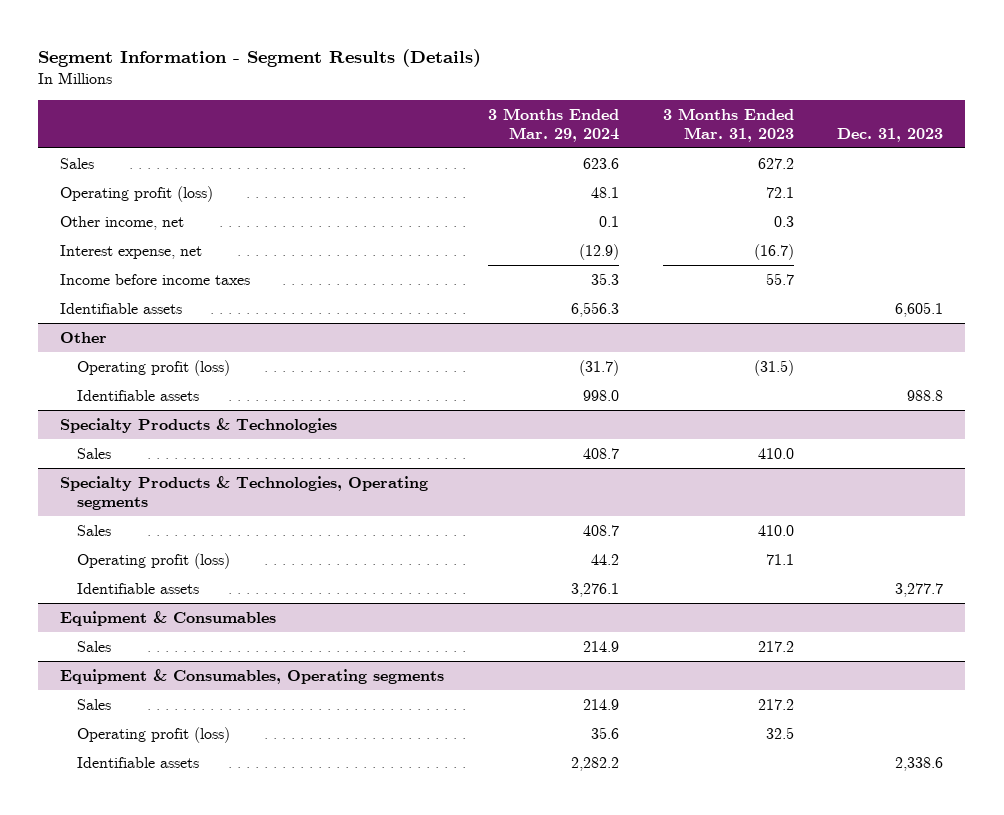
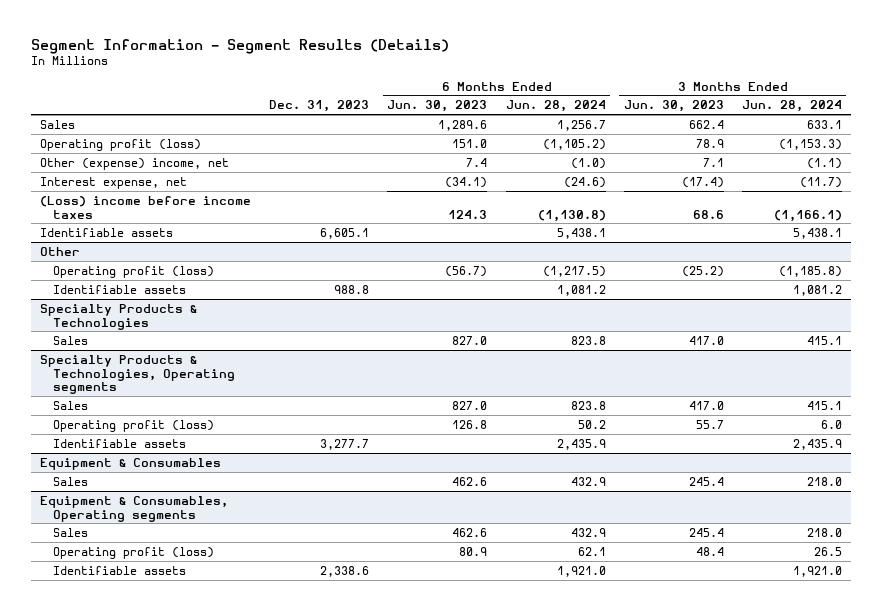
- | 3 Months Ended Mar. 29, 2024 | 3 Months Ended Mar. 31, 2023 | Dec. 31, 2023
+ | Dec. 31, 2023 | 6 Months Ended Jun. 30, 2023 | 6 Months Ended Jun. 28, 2024 | 3 Months Ended Jun. 30, 2023 | 3 Months Ended Jun. 28, 2024
- Other income, net | 0.1 | 0.3 |
+ Other (expense) income, net | | 7.4 | (1.0) | 7.1 | (1.1)
- Income before income taxes | 35.3 | 55.7 |
+ (Loss) income before income taxes | | 124.3 | (1,130.8) | 68.6 | (1,166.1)

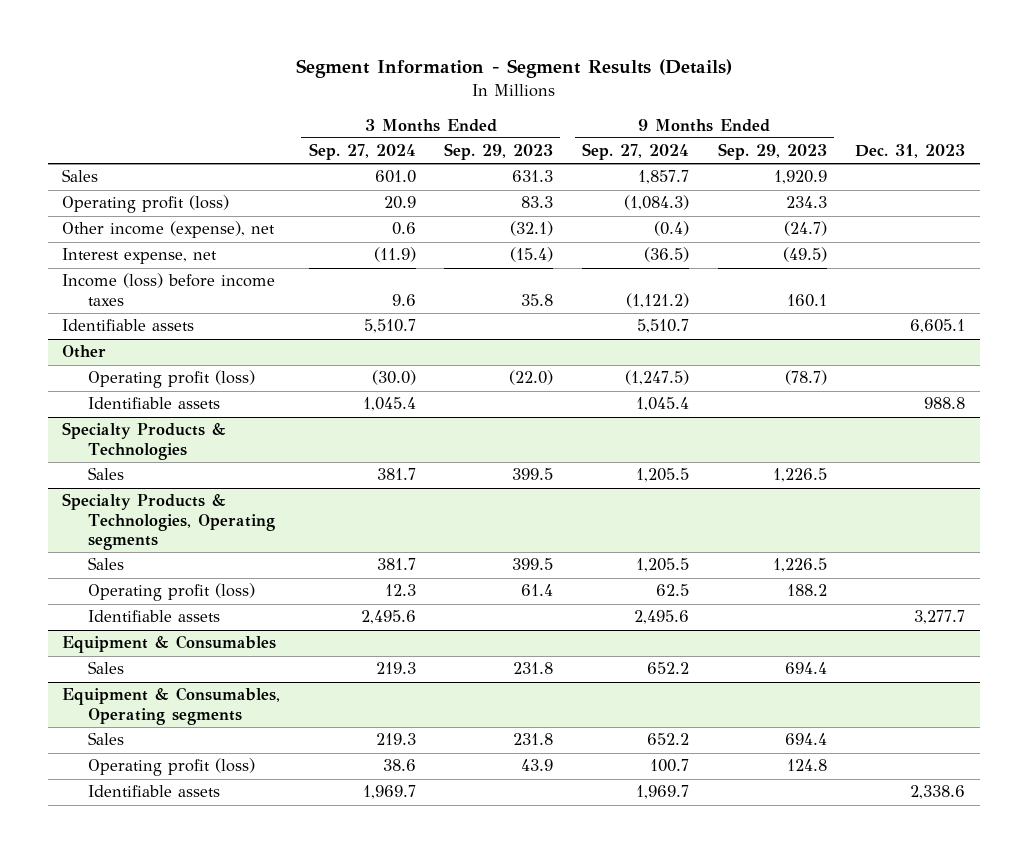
- | Dec. 31, 2023 | 6 Months Ended Jun. 30, 2023 | 6 Months Ended Jun. 28, 2024 | 3 Months Ended Jun. 30, 2023 | 3 Months Ended Jun. 28, 2024
+ | 3 Months Ended Sep. 27, 2024 | 3 Months Ended Sep. 29, 2023 | 9 Months Ended Sep. 27, 2024 | 9 Months Ended Sep. 29, 2023 | Dec. 31, 2023
- Other (expense) income, net | | 7.4 | (1.0) | 7.1 | (1.1)
+ Other income (expense), net | 0.6 | (32.1) | (0.4) | (24.7) |
- (Loss) income before income taxes | | 124.3 | (1,130.8) | 68.6 | (1,166.1)
+ Income (loss) before income taxes | 9.6 | 35.8 | (1,121.2) | 160.1 |

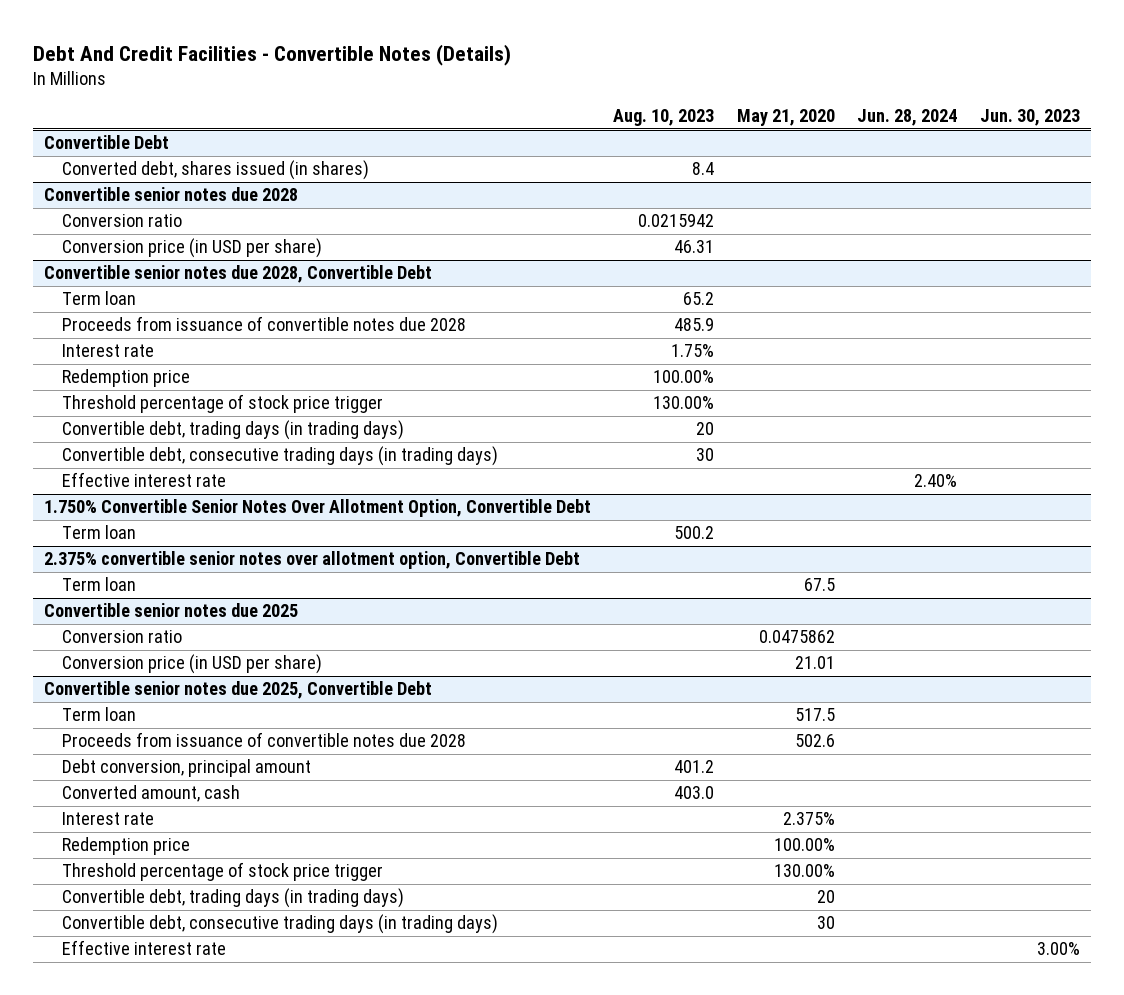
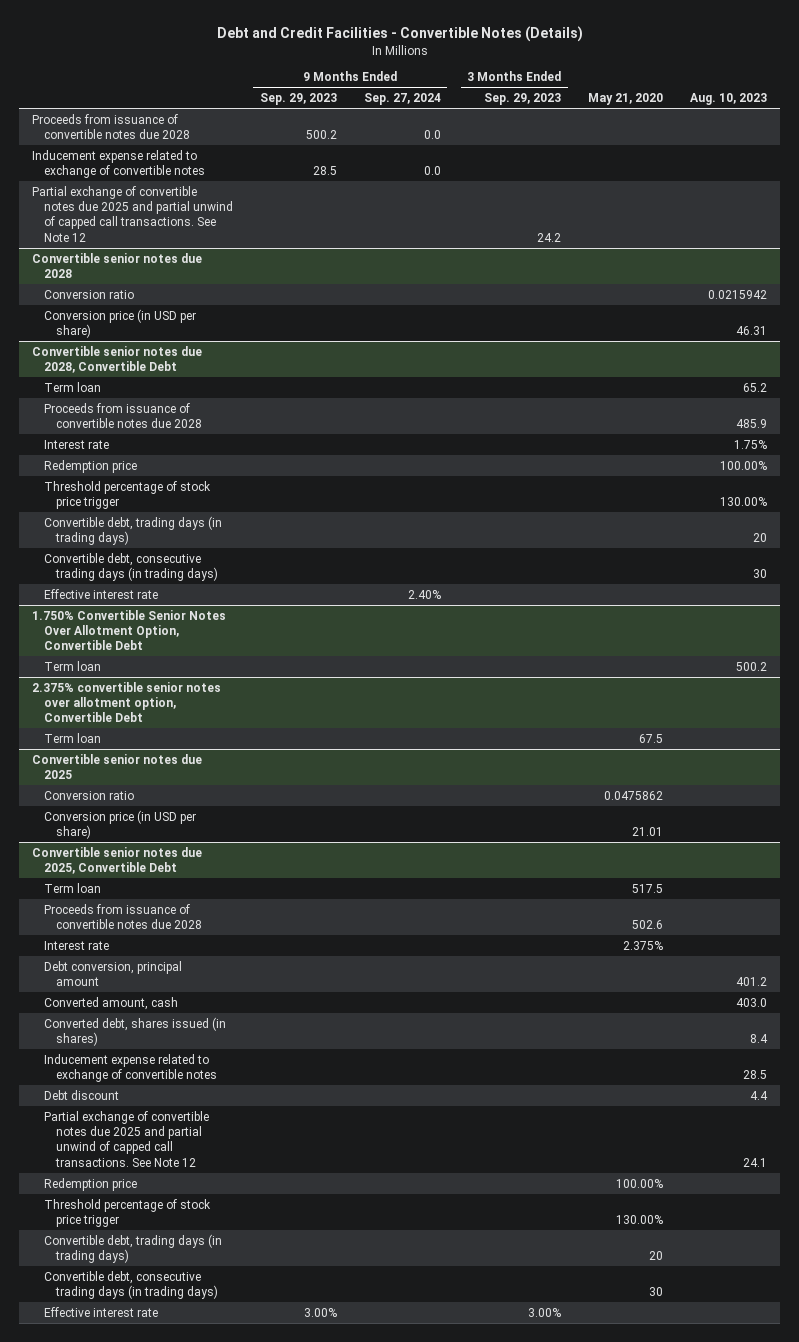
- Debt And Credit Facilities - Convertible Notes (Details)
+ Debt and Credit Facilities - Convertible Notes (Details)
- | Aug. 10, 2023 | May 21, 2020 | Jun. 28, 2024 | Jun. 30, 2023
+ | 9 Months Ended Sep. 29, 2023 | 9 Months Ended Sep. 27, 2024 | 3 Months Ended Sep. 29, 2023 | May 21, 2020 | Aug. 10, 2023
- Convertible Debt
- Converted debt, shares issued (in shares) | 8.4 | | |
+ Proceeds from issuance of convertible notes due 2028 | 500.2 | 0.0 | | |
+ Inducement expense related to exchange of convertible notes | 28.5 | 0.0 | | |
+ Partial exchange of convertible notes due 2025 and partial unwind of capped call transactions. See Note 12 | | | 24.2 | |
@ Convertible senior notes due 2025, Convertible Debt
moved up: Interest rate | | | | 2.375% |
+ Converted debt, shares issued (in shares) | | | | | 8.4
+ Inducement expense related to exchange of convertible notes | | | | | 28.5
+ Debt discount | | | | | 4.4
+ Partial exchange of convertible notes due 2025 and partial unwind of capped call transactions. See Note 12 | | | | | 24.1

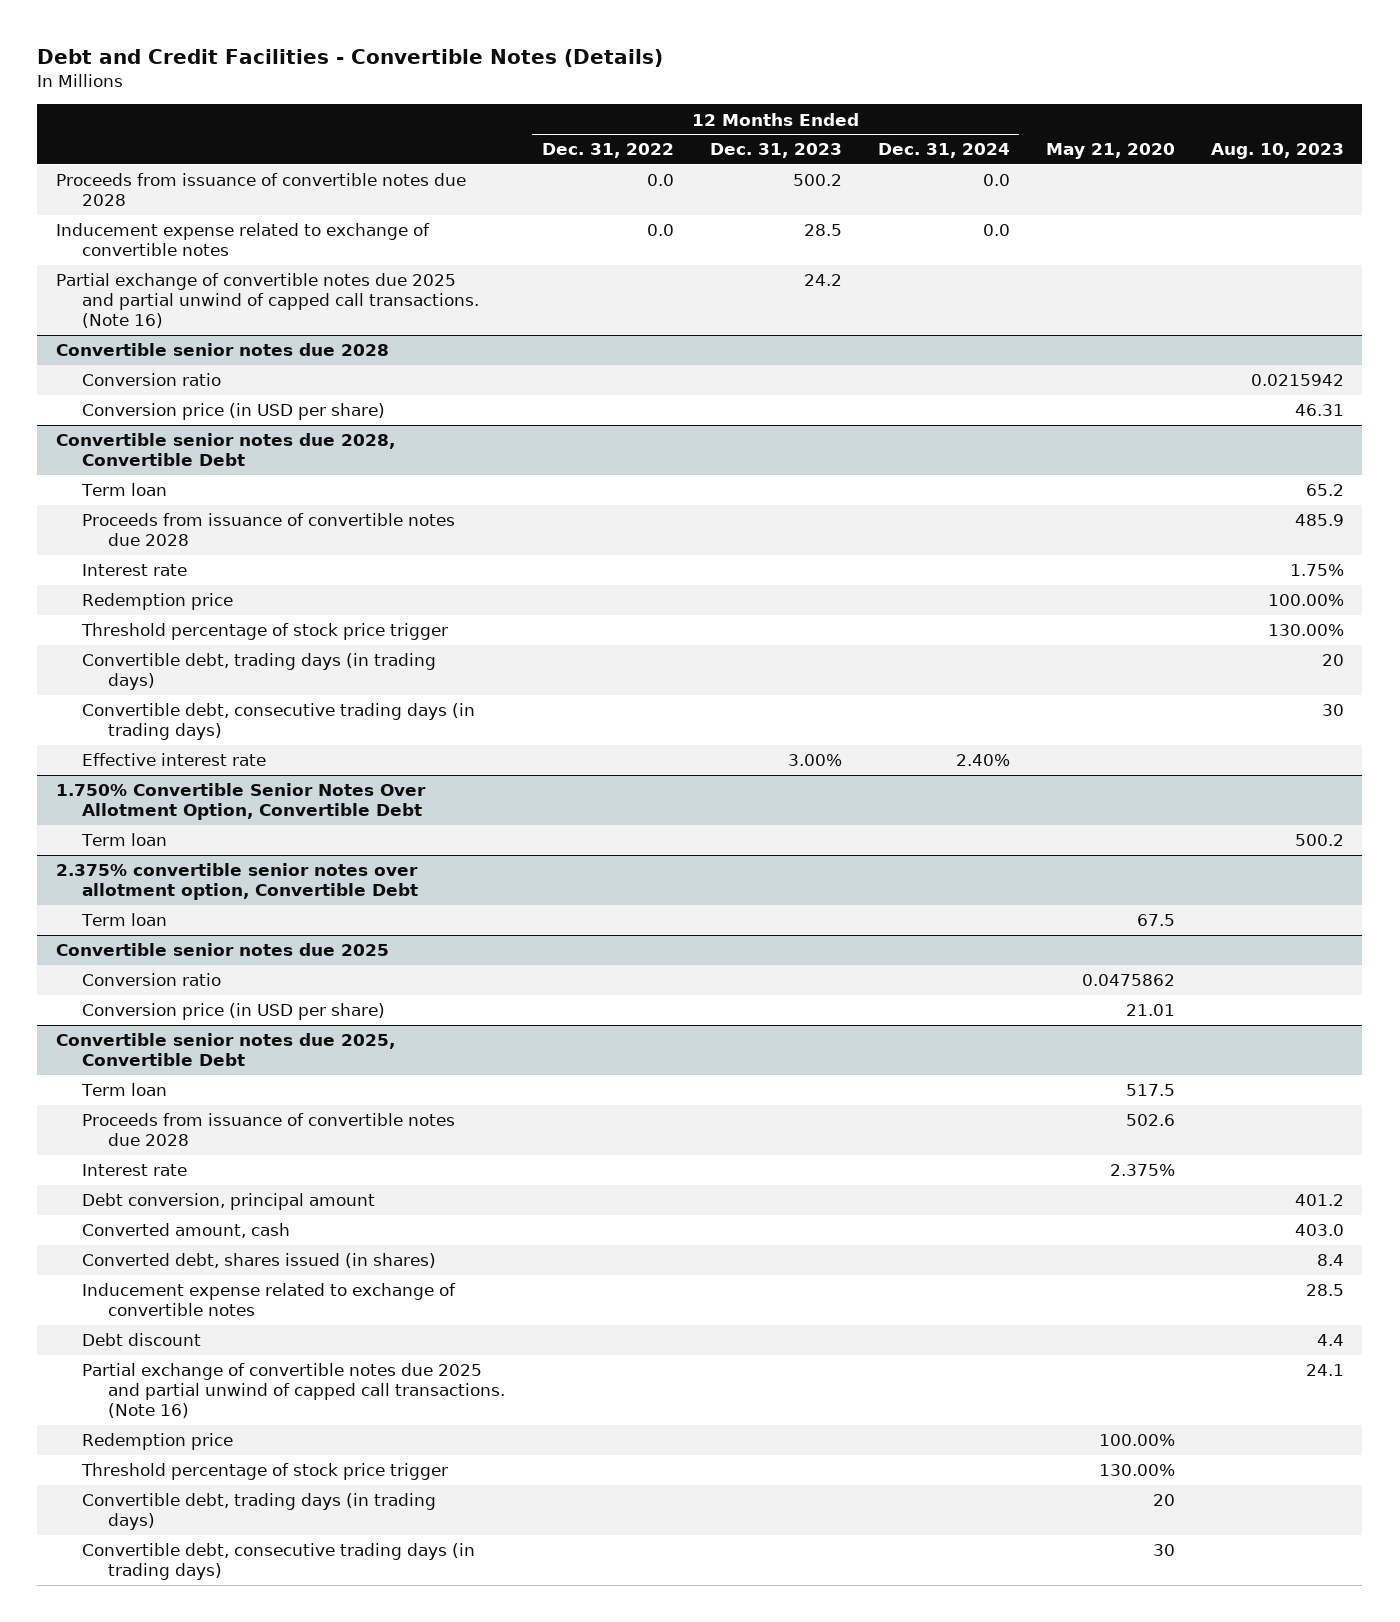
- | 9 Months Ended Sep. 29, 2023 | 9 Months Ended Sep. 27, 2024 | 3 Months Ended Sep. 29, 2023 | May 21, 2020 | Aug. 10, 2023
+ | 12 Months Ended Dec. 31, 2022 | 12 Months Ended Dec. 31, 2023 | 12 Months Ended Dec. 31, 2024 | May 21, 2020 | Aug. 10, 2023
- Partial exchange of convertible notes due 2025 and partial unwind of capped call transactions. See Note 12 | | | 24.2 | |
+ Partial exchange of convertible notes due 2025 and partial unwind of capped call transactions. (Note 16) | | 24.2 | | |
@ Convertible senior notes due 2025, Convertible Debt
- Partial exchange of convertible notes due 2025 and partial unwind of capped call transactions. See Note 12 | | | | | 24.1
+ Partial exchange of convertible notes due 2025 and partial unwind of capped call transactions. (Note 16) | | | | | 24.1
- Effective interest rate | 3.00% | | 3.00% | |

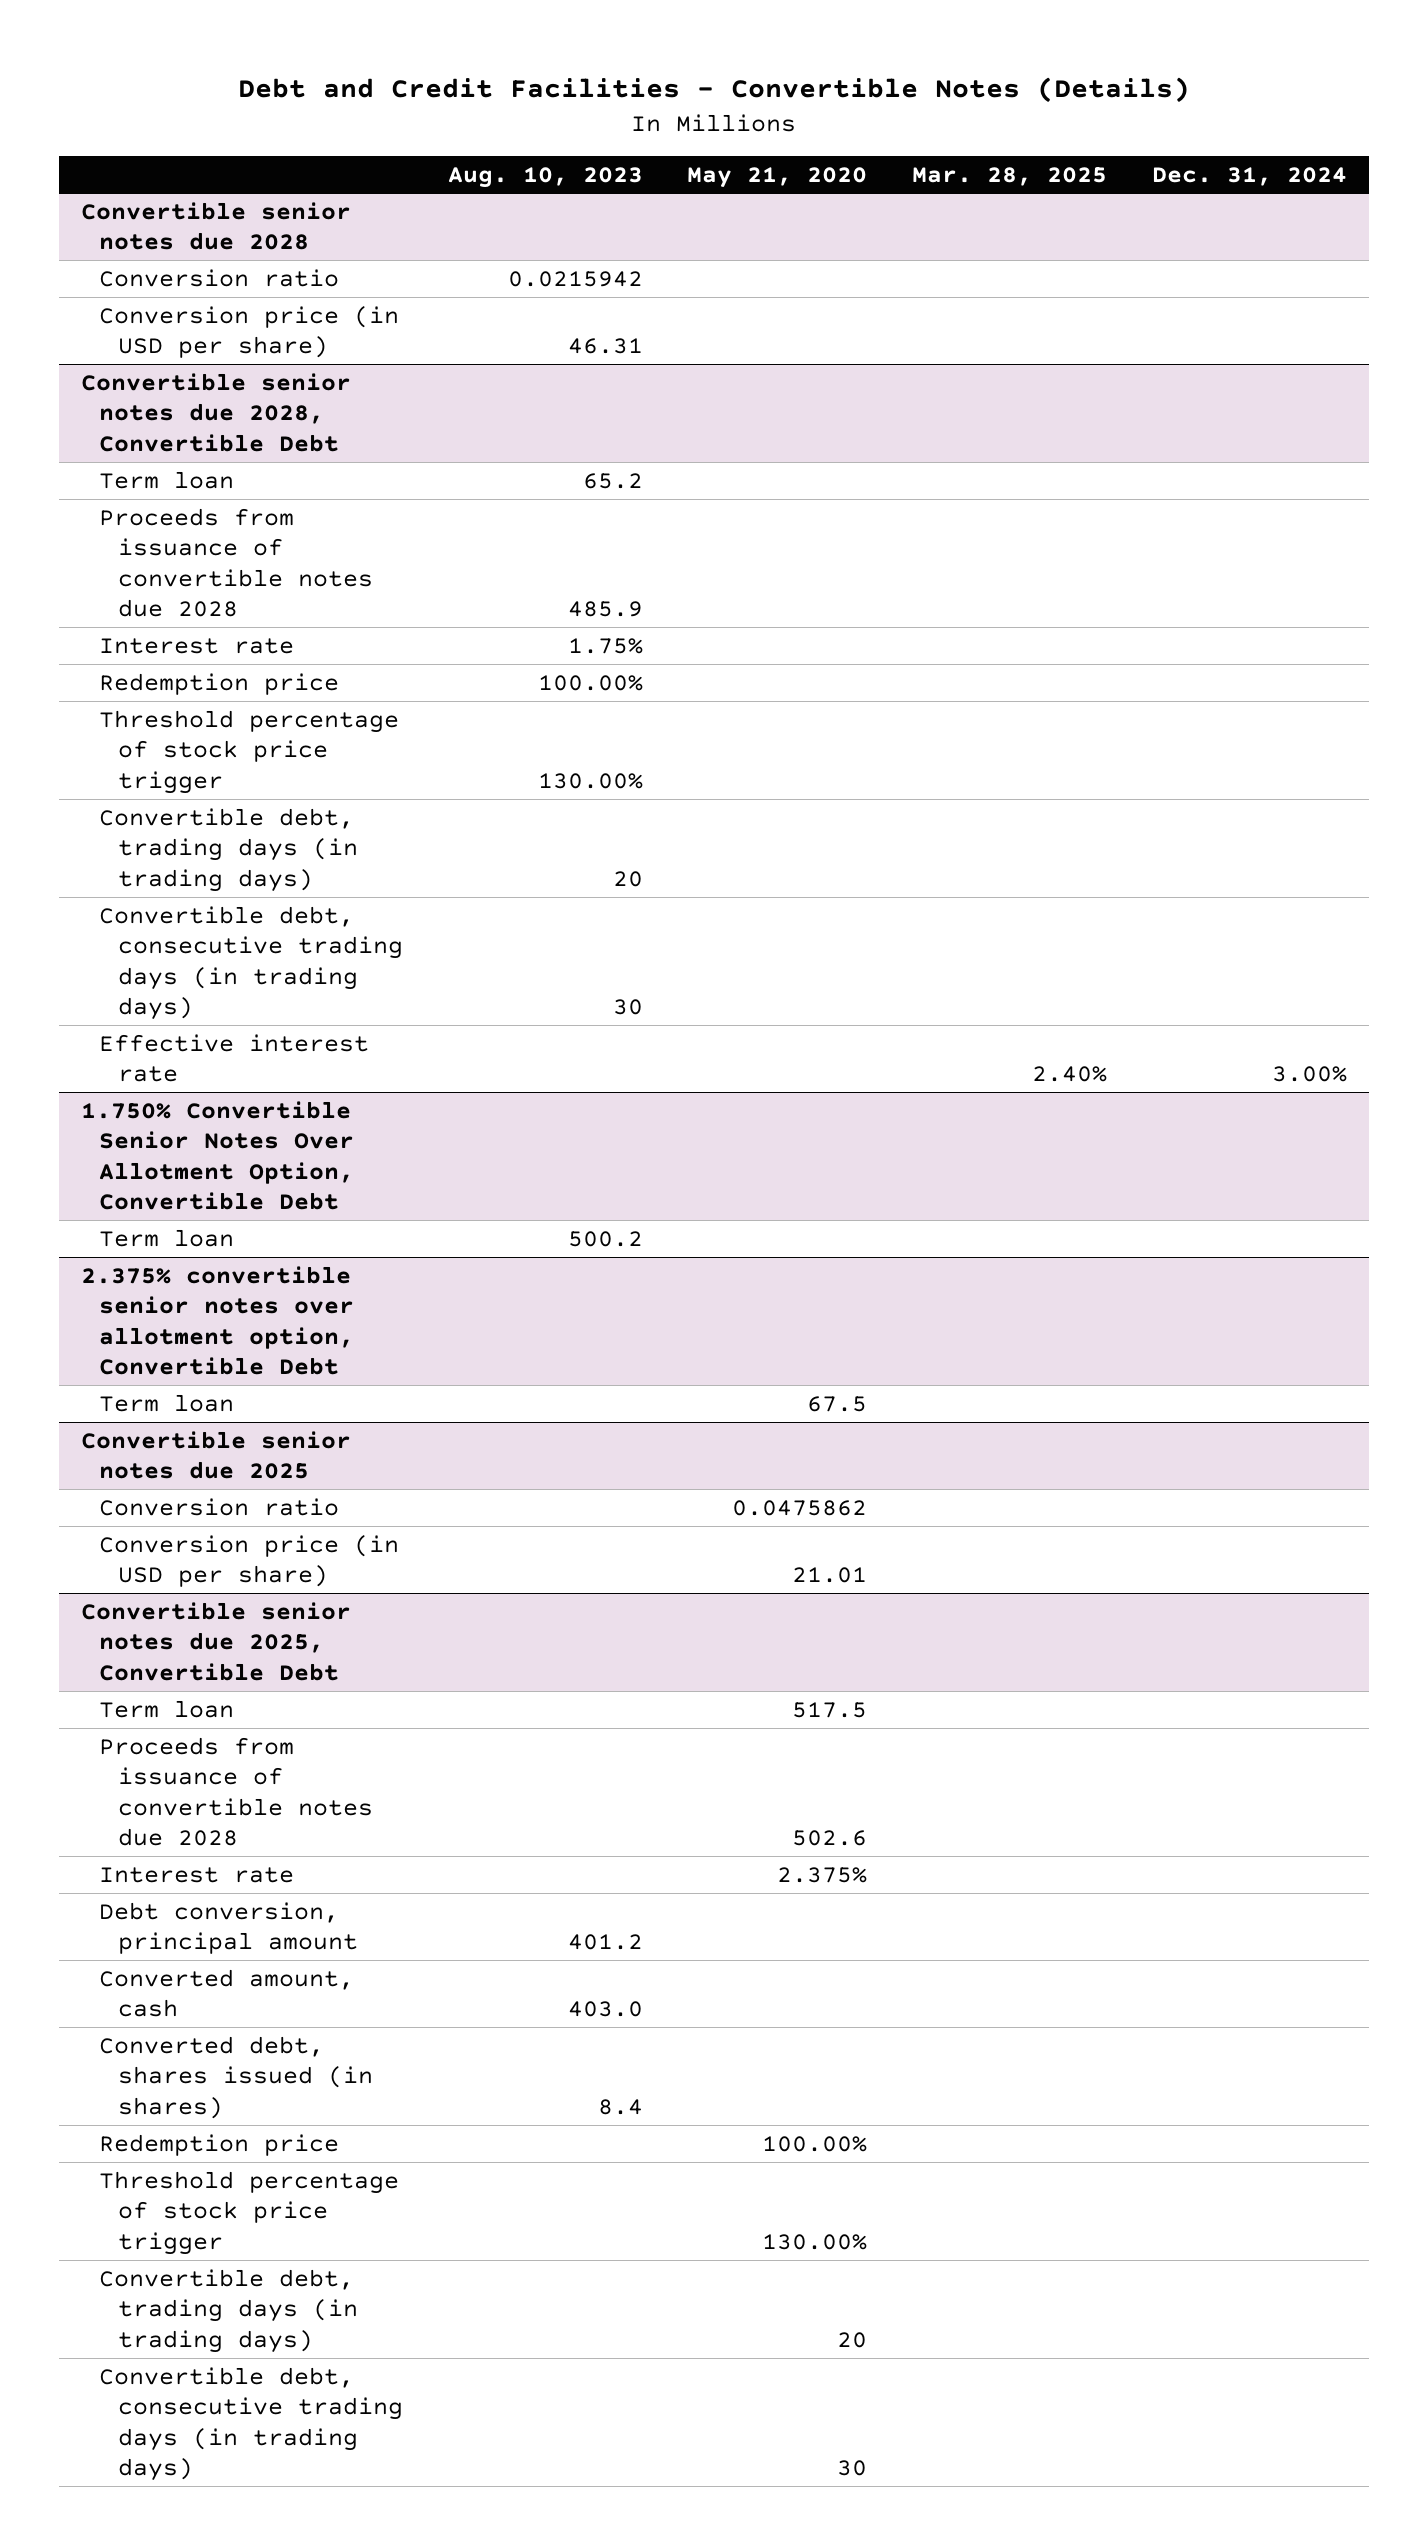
- | 12 Months Ended Dec. 31, 2022 | 12 Months Ended Dec. 31, 2023 | 12 Months Ended Dec. 31, 2024 | May 21, 2020 | Aug. 10, 2023
+ | Aug. 10, 2023 | May 21, 2020 | Mar. 28, 2025 | Dec. 31, 2024
- Proceeds from issuance of convertible notes due 2028 | 0.0 | 500.2 | 0.0 | |
- Inducement expense related to exchange of convertible notes | 0.0 | 28.5 | 0.0 | |
- Partial exchange of convertible notes due 2025 and partial unwind of capped call transactions. (Note 16) | | 24.2 | | |
@ Convertible senior notes due 2025, Convertible Debt
- Inducement expense related to exchange of convertible notes | | | | | 28.5
- Debt discount | | | | | 4.4
- Partial exchange of convertible notes due 2025 and partial unwind of capped call transactions. (Note 16) | | | | | 24.1

